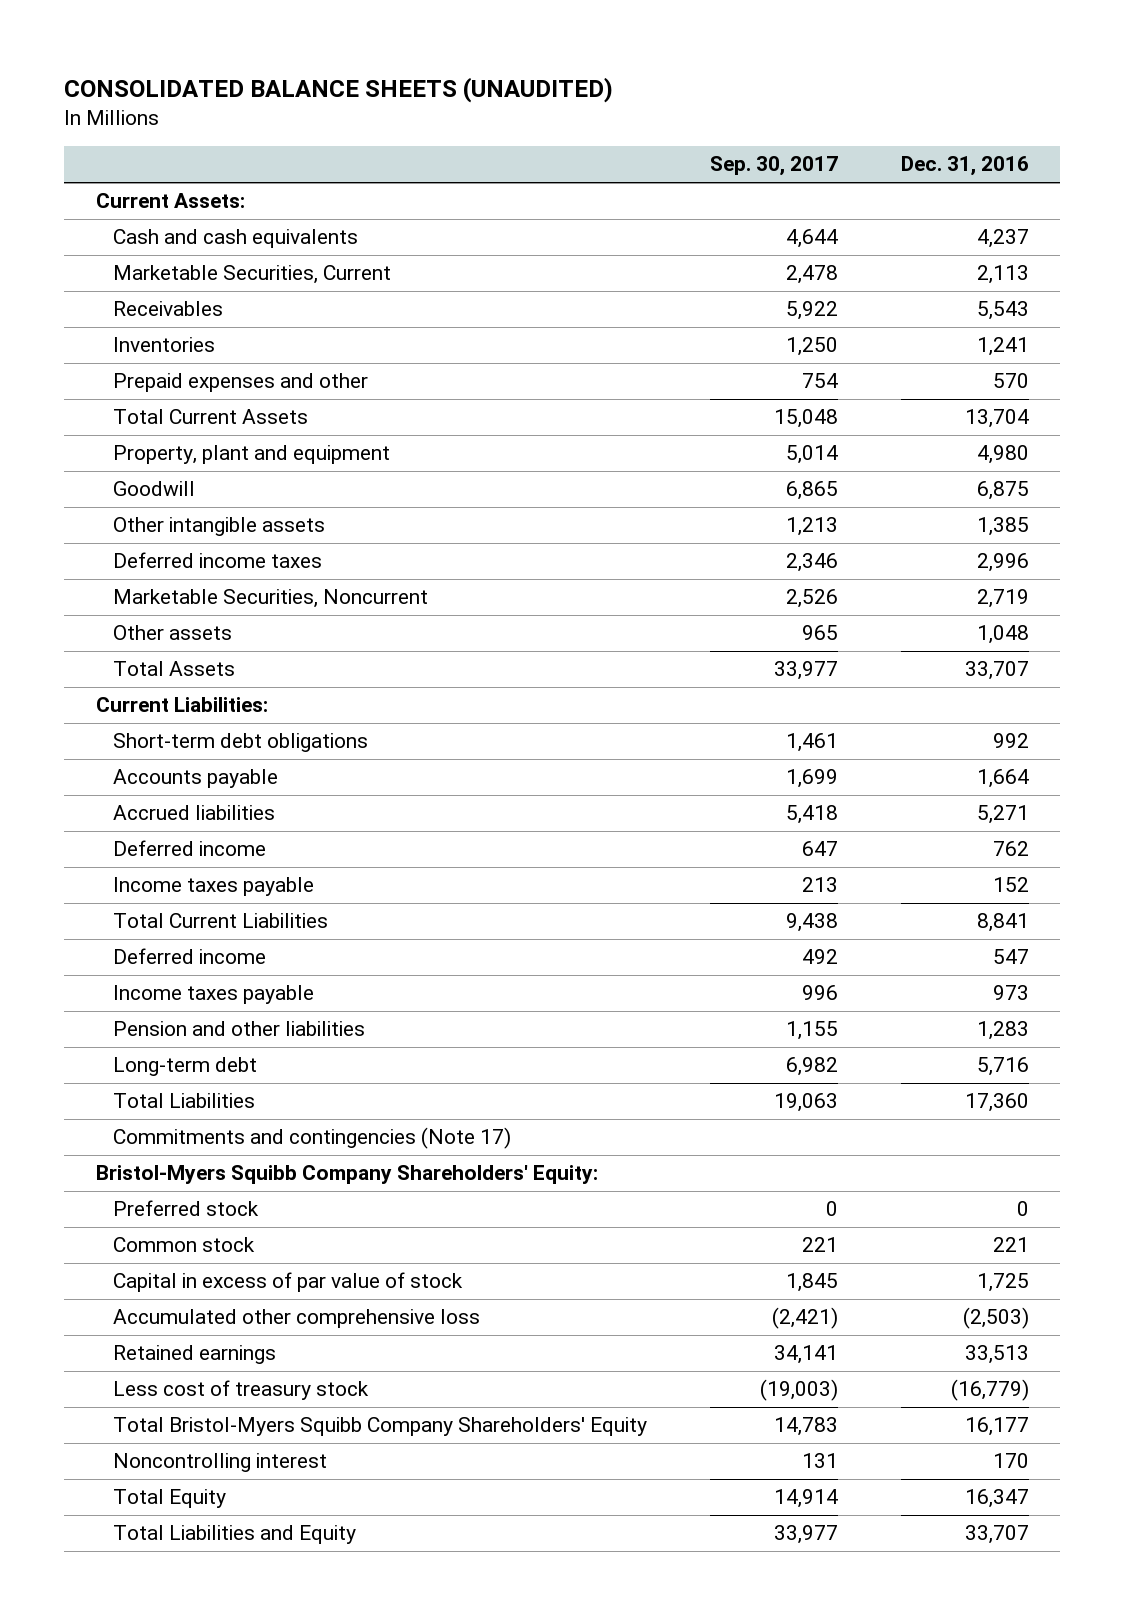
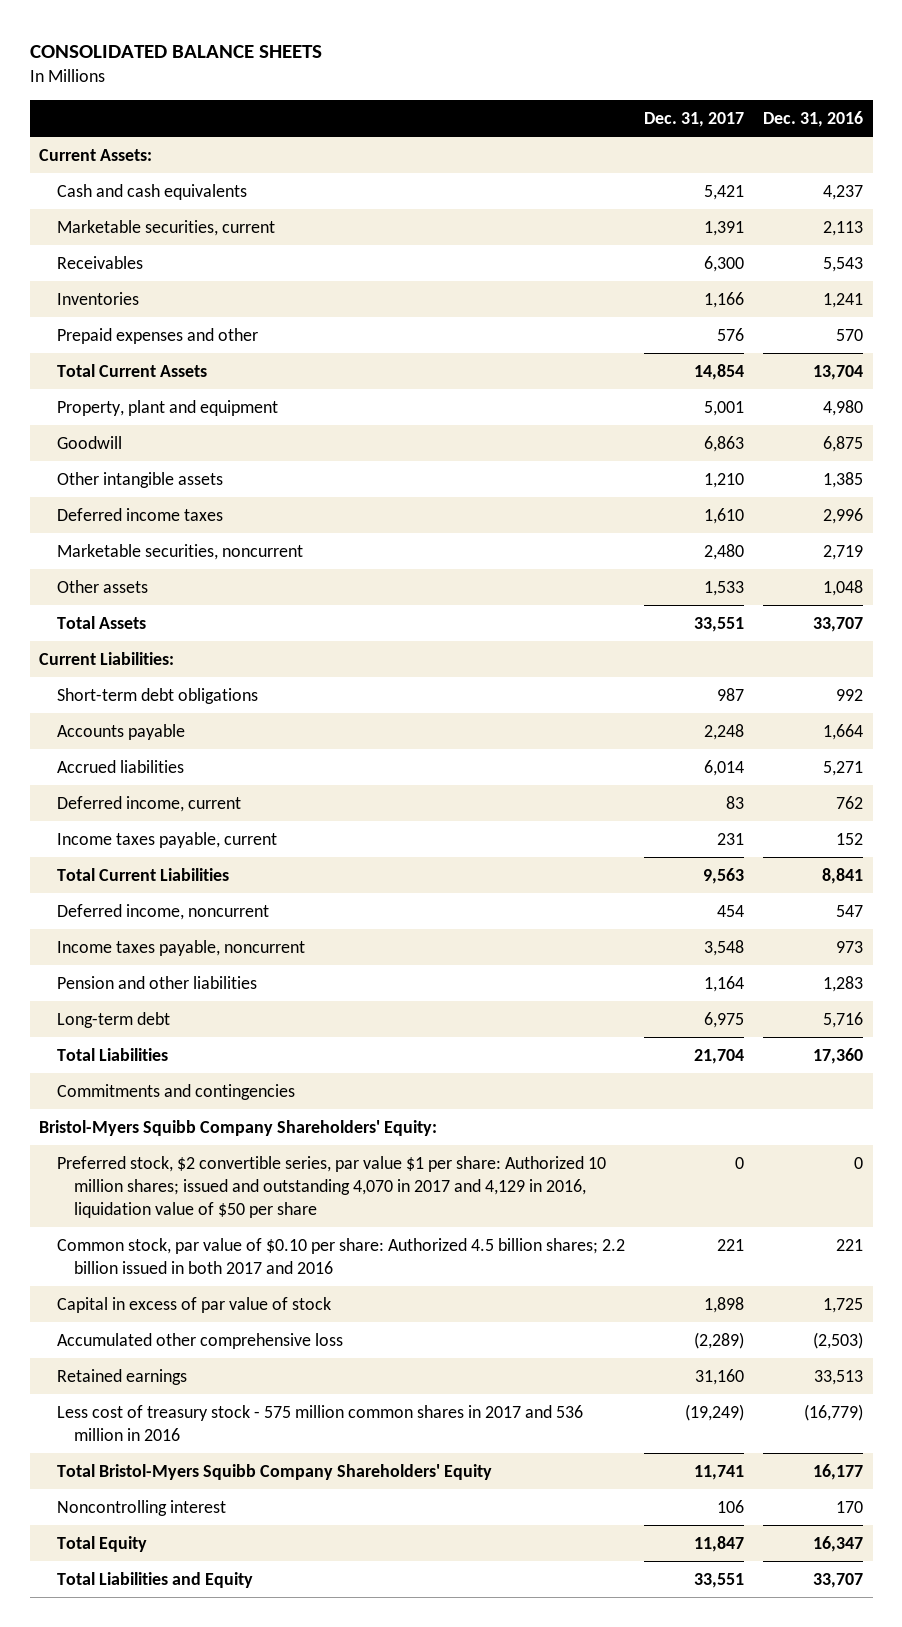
- CONSOLIDATED BALANCE SHEETS (UNAUDITED)
+ CONSOLIDATED BALANCE SHEETS
- | Sep. 30, 2017 | Dec. 31, 2016
+ | Dec. 31, 2017 | Dec. 31, 2016
- Marketable Securities, Current | 2,478 | 2,113
+ Marketable securities, current | 1,391 | 2,113
- Marketable Securities, Noncurrent | 2,526 | 2,719
+ Marketable securities, noncurrent | 2,480 | 2,719
- Deferred income | 647 | 762
- Income taxes payable | 213 | 152
+ Deferred income, current | 83 | 762
+ Income taxes payable, current | 231 | 152
- Deferred income | 492 | 547
- Income taxes payable | 996 | 973
+ Deferred income, noncurrent | 454 | 547
+ Income taxes payable, noncurrent | 3,548 | 973
- Commitments and contingencies (Note 17)
+ Commitments and contingencies
- Preferred stock | 0 | 0
- Common stock | 221 | 221
+ Preferred stock, $2 convertible series, par value $1 per share: Authorized 10 million shares; issued and outstanding 4,070 in 2017 and 4,129 in 2016, liquidation value of $50 per share | 0 | 0
+ Common stock, par value of $0.10 per share: Authorized 4.5 billion shares; 2.2 billion issued in both 2017 and 2016 | 221 | 221
- Less cost of treasury stock | (19,003) | (16,779)
+ Less cost of treasury stock - 575 million common shares in 2017 and 536 million in 2016 | (19,249) | (16,779)

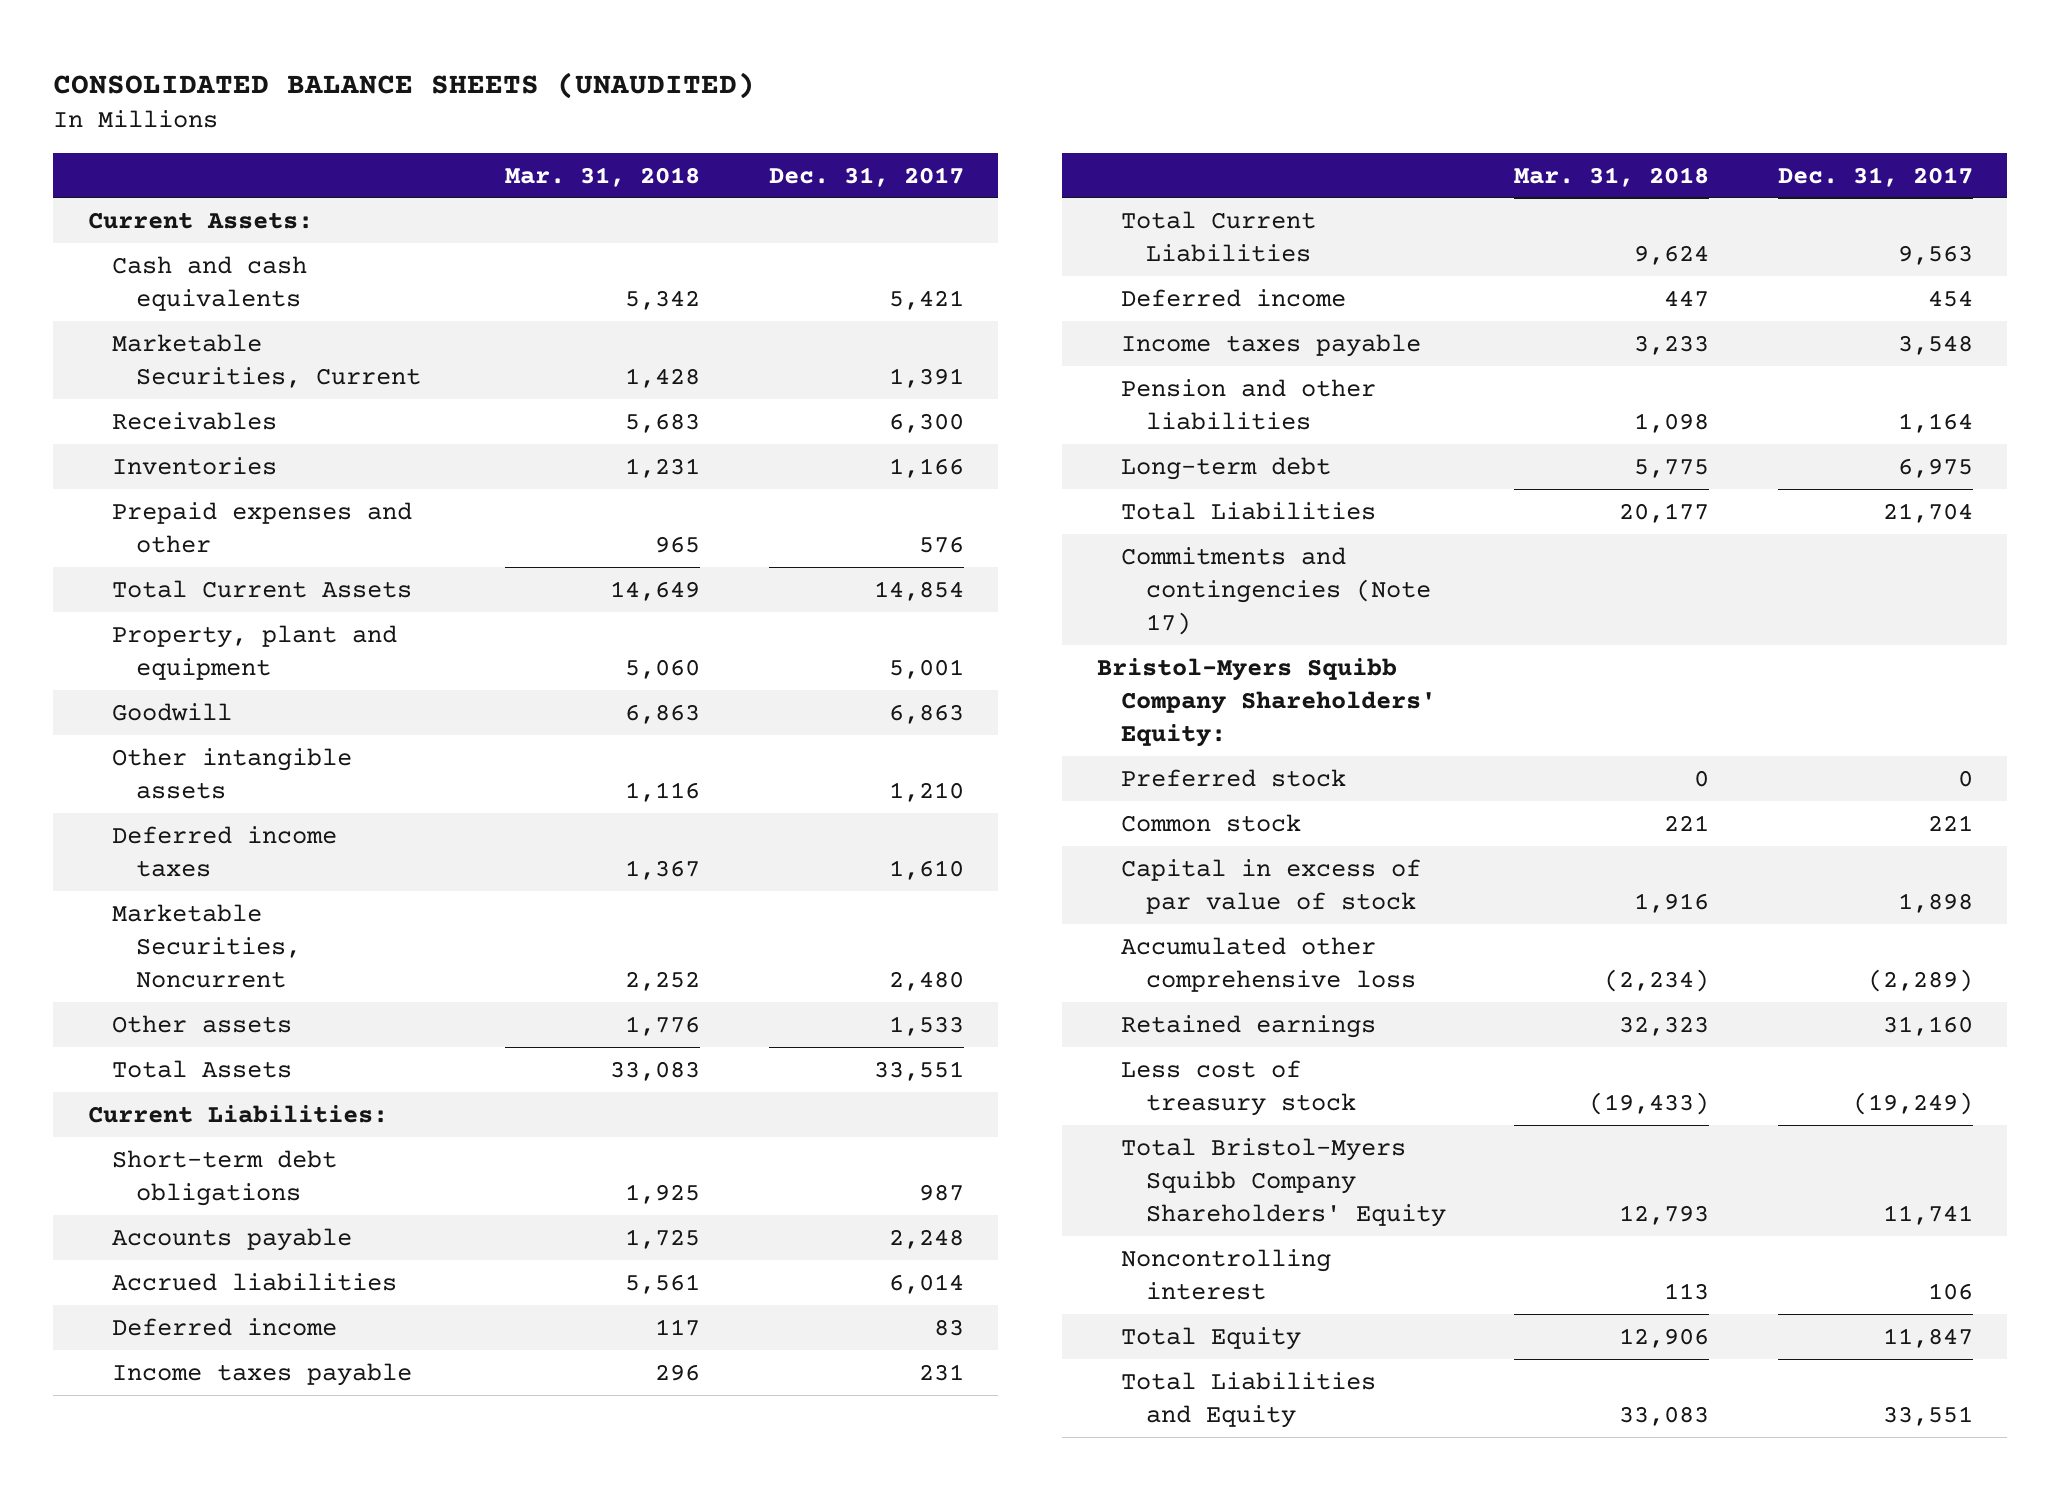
- CONSOLIDATED BALANCE SHEETS
+ CONSOLIDATED BALANCE SHEETS (UNAUDITED)
- | Dec. 31, 2017 | Dec. 31, 2016
+ | Mar. 31, 2018 | Dec. 31, 2017
- Marketable securities, current | 1,391 | 2,113
+ Marketable Securities, Current | 1,428 | 1,391
- Marketable securities, noncurrent | 2,480 | 2,719
+ Marketable Securities, Noncurrent | 2,252 | 2,480
- Deferred income, current | 83 | 762
- Income taxes payable, current | 231 | 152
+ Deferred income | 117 | 83
+ Income taxes payable | 296 | 231
- Deferred income, noncurrent | 454 | 547
- Income taxes payable, noncurrent | 3,548 | 973
+ Deferred income | 447 | 454
+ Income taxes payable | 3,233 | 3,548
- Commitments and contingencies
+ Commitments and contingencies (Note 17)
- Preferred stock, $2 convertible series, par value $1 per share: Authorized 10 million shares; issued and outstanding 4,070 in 2017 and 4,129 in 2016, liquidation value of $50 per share | 0 | 0
- Common stock, par value of $0.10 per share: Authorized 4.5 billion shares; 2.2 billion issued in both 2017 and 2016 | 221 | 221
+ Preferred stock | 0 | 0
+ Common stock | 221 | 221
- Less cost of treasury stock - 575 million common shares in 2017 and 536 million in 2016 | (19,249) | (16,779)
+ Less cost of treasury stock | (19,433) | (19,249)

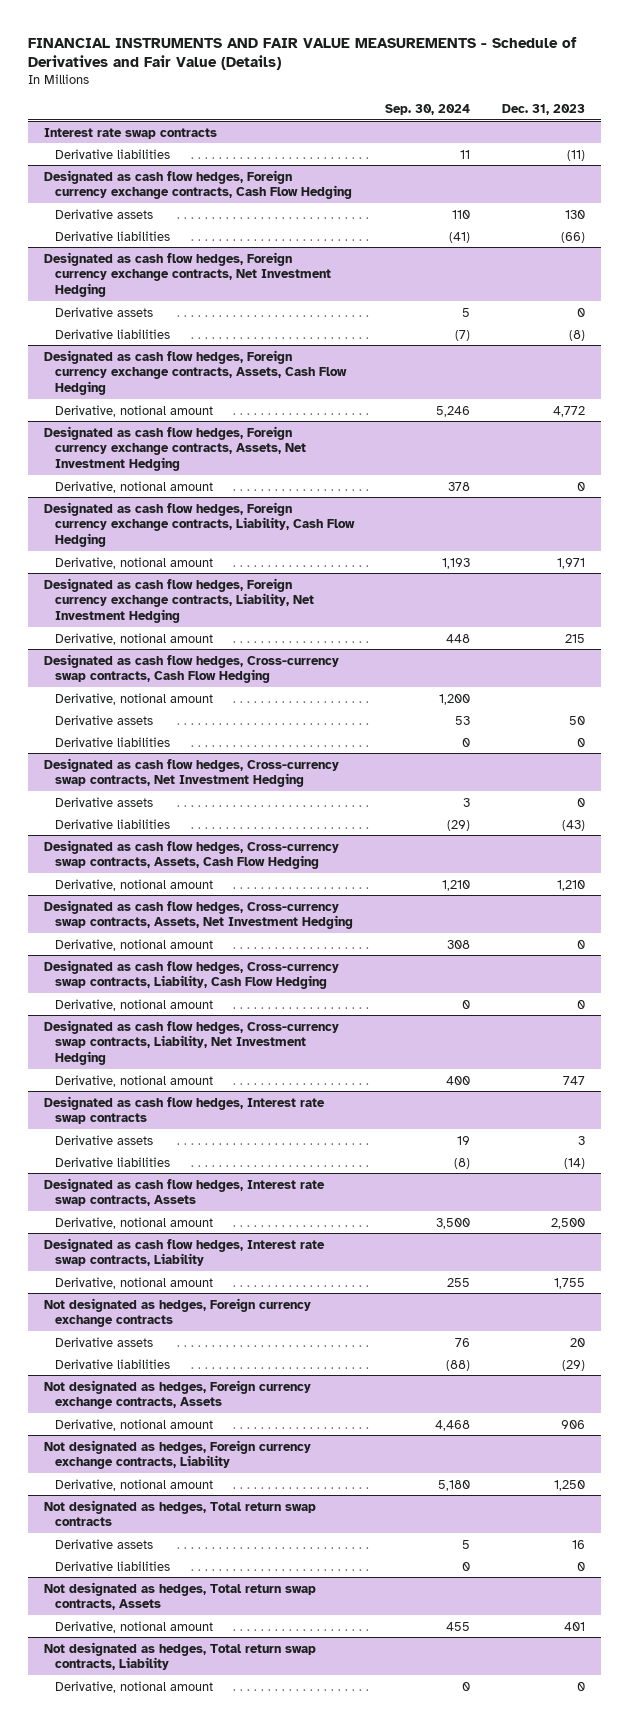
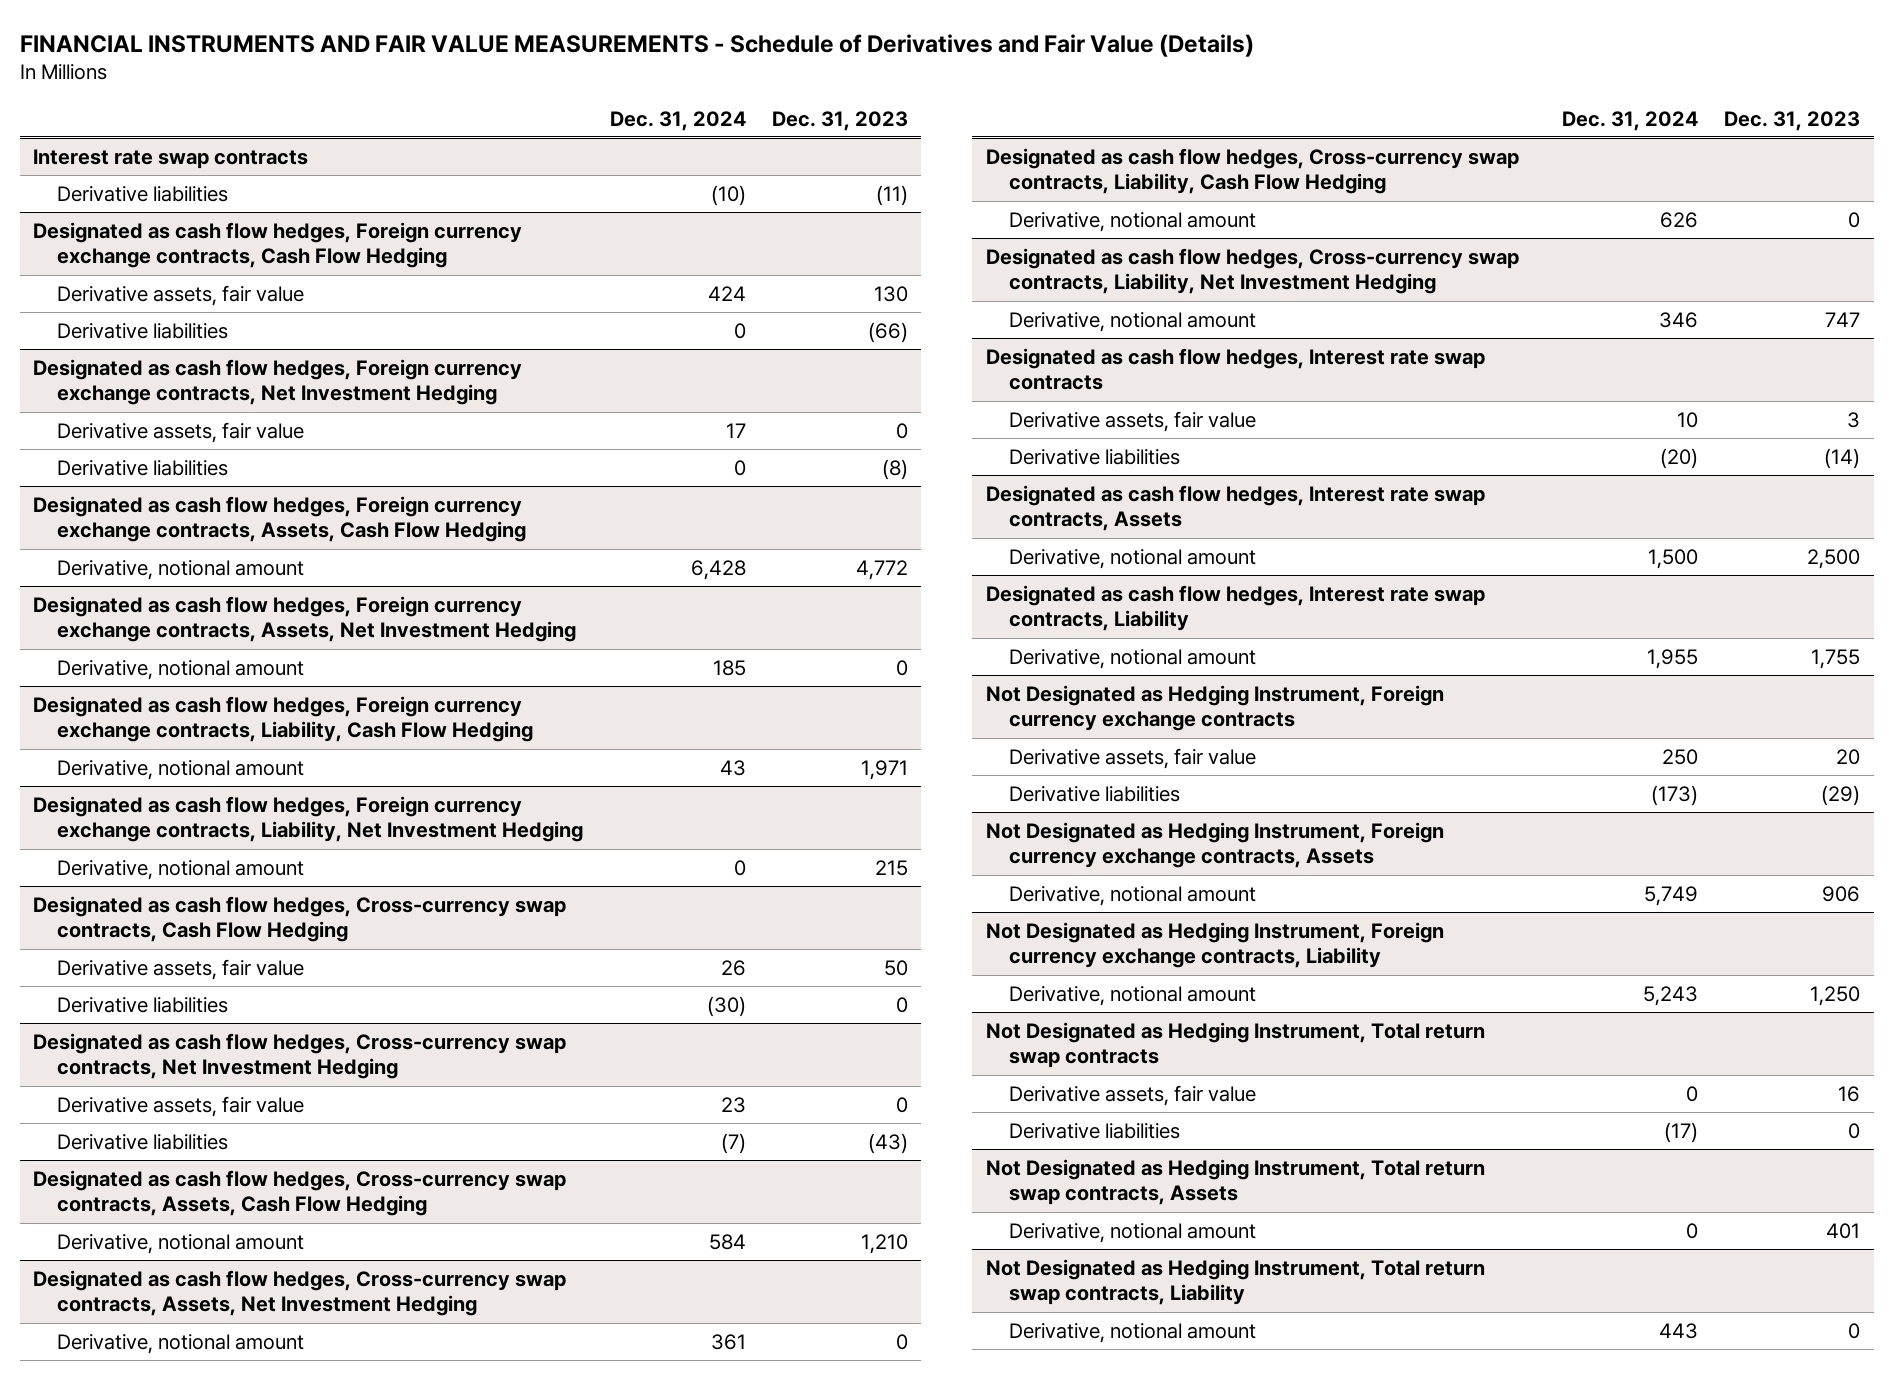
- | Sep. 30, 2024 | Dec. 31, 2023
+ | Dec. 31, 2024 | Dec. 31, 2023
@ Designated as cash flow hedges, Foreign currency exchange contracts, Cash Flow Hedging
- Derivative assets | 110 | 130
+ Derivative assets, fair value | 424 | 130
@ Designated as cash flow hedges, Foreign currency exchange contracts, Net Investment Hedging
- Derivative assets | 5 | 0
+ Derivative assets, fair value | 17 | 0
@ Designated as cash flow hedges, Cross-currency swap contracts, Cash Flow Hedging
- Derivative, notional amount | 1,200 |
- Derivative assets | 53 | 50
+ Derivative assets, fair value | 26 | 50
@ Designated as cash flow hedges, Cross-currency swap contracts, Net Investment Hedging
- Derivative assets | 3 | 0
+ Derivative assets, fair value | 23 | 0
@ Designated as cash flow hedges, Interest rate swap contracts
- Derivative assets | 19 | 3
+ Derivative assets, fair value | 10 | 3
- Not designated as hedges, Foreign currency exchange contracts
- Derivative assets | 76 | 20
+ Not Designated as Hedging Instrument, Foreign currency exchange contracts
+ Derivative assets, fair value | 250 | 20
- Not designated as hedges, Foreign currency exchange contracts, Assets
+ Not Designated as Hedging Instrument, Foreign currency exchange contracts, Assets
- Not designated as hedges, Foreign currency exchange contracts, Liability
+ Not Designated as Hedging Instrument, Foreign currency exchange contracts, Liability
- Not designated as hedges, Total return swap contracts
- Derivative assets | 5 | 16
+ Not Designated as Hedging Instrument, Total return swap contracts
+ Derivative assets, fair value | 0 | 16
- Not designated as hedges, Total return swap contracts, Assets
+ Not Designated as Hedging Instrument, Total return swap contracts, Assets
- Not designated as hedges, Total return swap contracts, Liability
+ Not Designated as Hedging Instrument, Total return swap contracts, Liability

